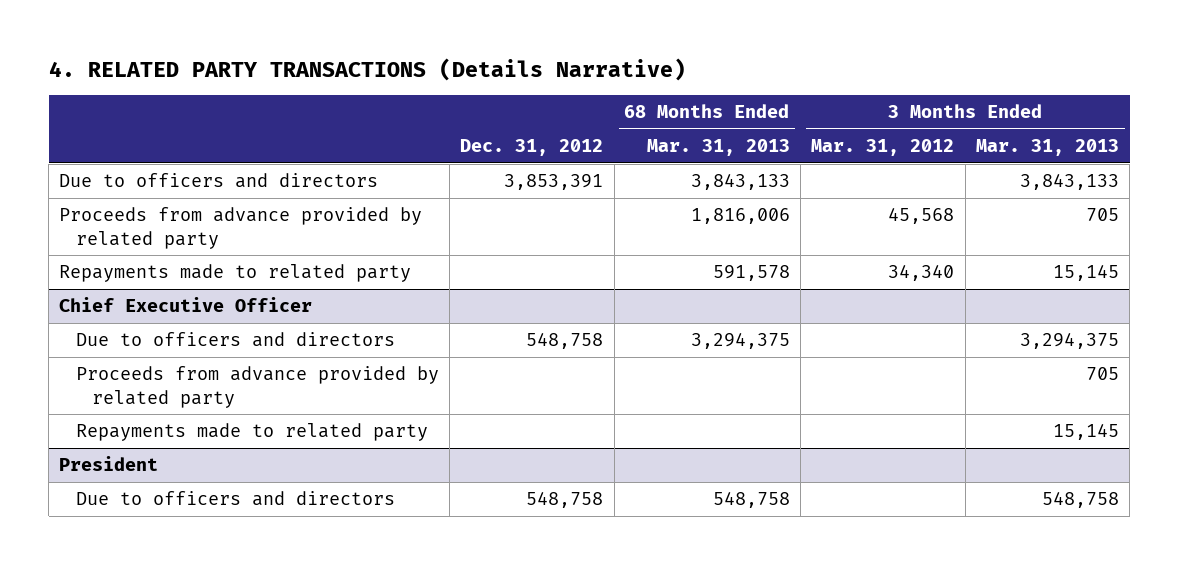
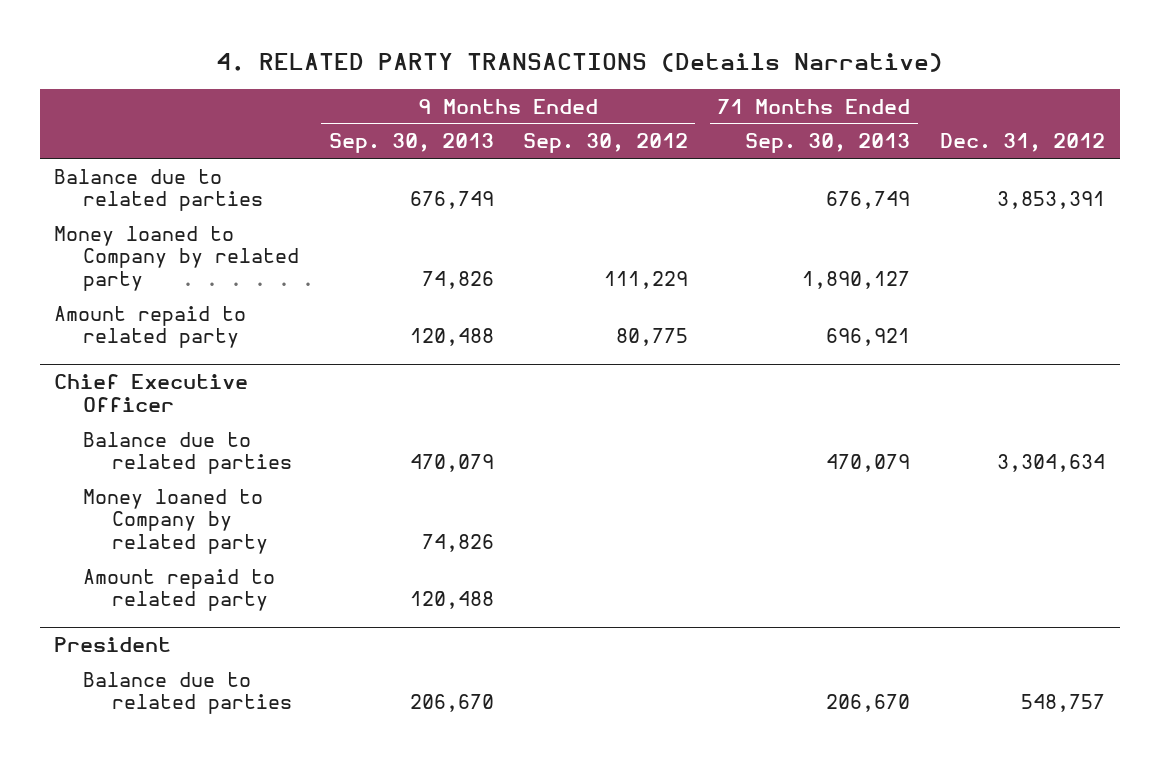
- | Dec. 31, 2012 | 68 Months Ended Mar. 31, 2013 | 3 Months Ended Mar. 31, 2012 | 3 Months Ended Mar. 31, 2013
+ | 9 Months Ended Sep. 30, 2013 | 9 Months Ended Sep. 30, 2012 | 71 Months Ended Sep. 30, 2013 | Dec. 31, 2012
- Due to officers and directors | 3,853,391 | 3,843,133 | | 3,843,133
- Proceeds from advance provided by related party | | 1,816,006 | 45,568 | 705
- Repayments made to related party | | 591,578 | 34,340 | 15,145
+ Balance due to related parties | 676,749 | | 676,749 | 3,853,391
+ Money loaned to Company by related party | 74,826 | 111,229 | 1,890,127 |
+ Amount repaid to related party | 120,488 | 80,775 | 696,921 |
@ Chief Executive Officer
- Due to officers and directors | 548,758 | 3,294,375 | | 3,294,375
- Proceeds from advance provided by related party | | | | 705
- Repayments made to related party | | | | 15,145
+ Balance due to related parties | 470,079 | | 470,079 | 3,304,634
+ Money loaned to Company by related party | 74,826 | | |
+ Amount repaid to related party | 120,488 | | |
@ President
- Due to officers and directors | 548,758 | 548,758 | | 548,758
+ Balance due to related parties | 206,670 | | 206,670 | 548,757

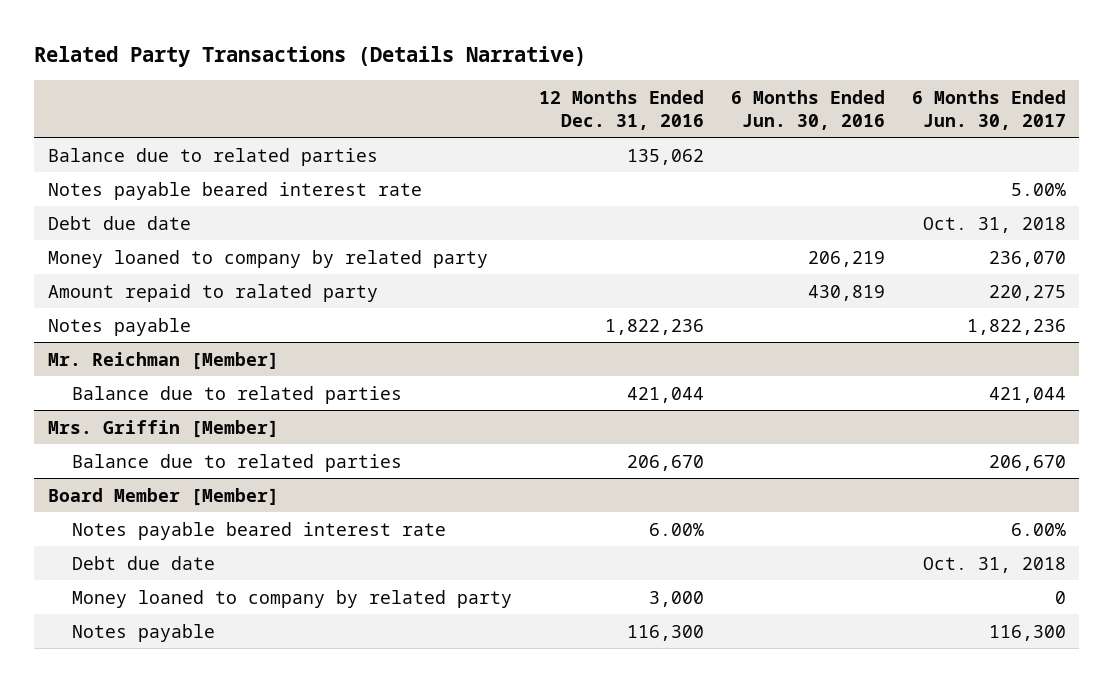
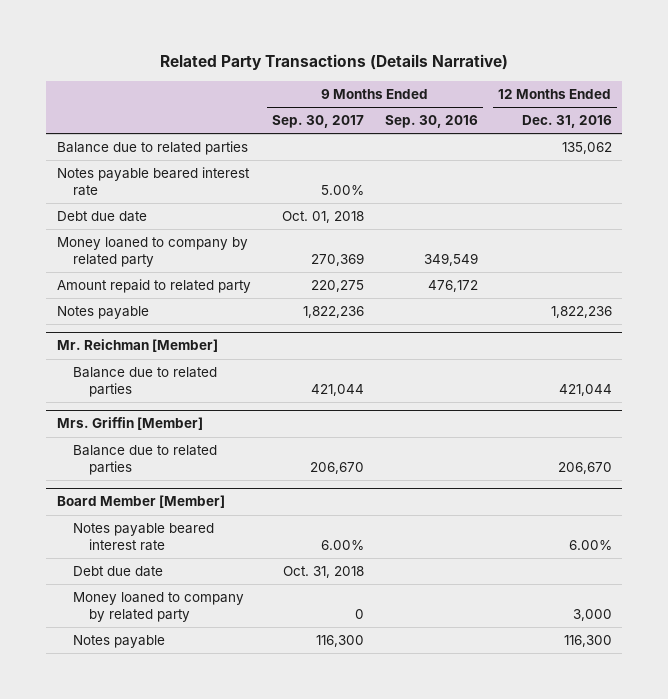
- | 12 Months Ended Dec. 31, 2016 | 6 Months Ended Jun. 30, 2016 | 6 Months Ended Jun. 30, 2017
+ | 9 Months Ended Sep. 30, 2017 | 9 Months Ended Sep. 30, 2016 | 12 Months Ended Dec. 31, 2016
- Amount repaid to ralated party | | 430,819 | 220,275
+ Amount repaid to related party | 220,275 | 476,172 |

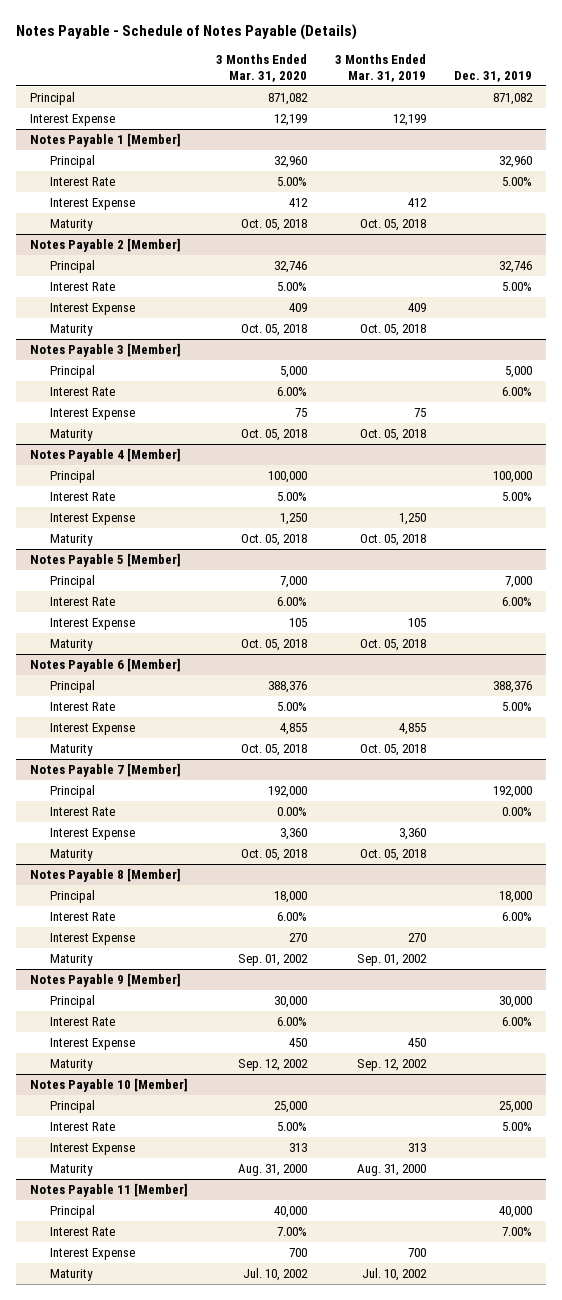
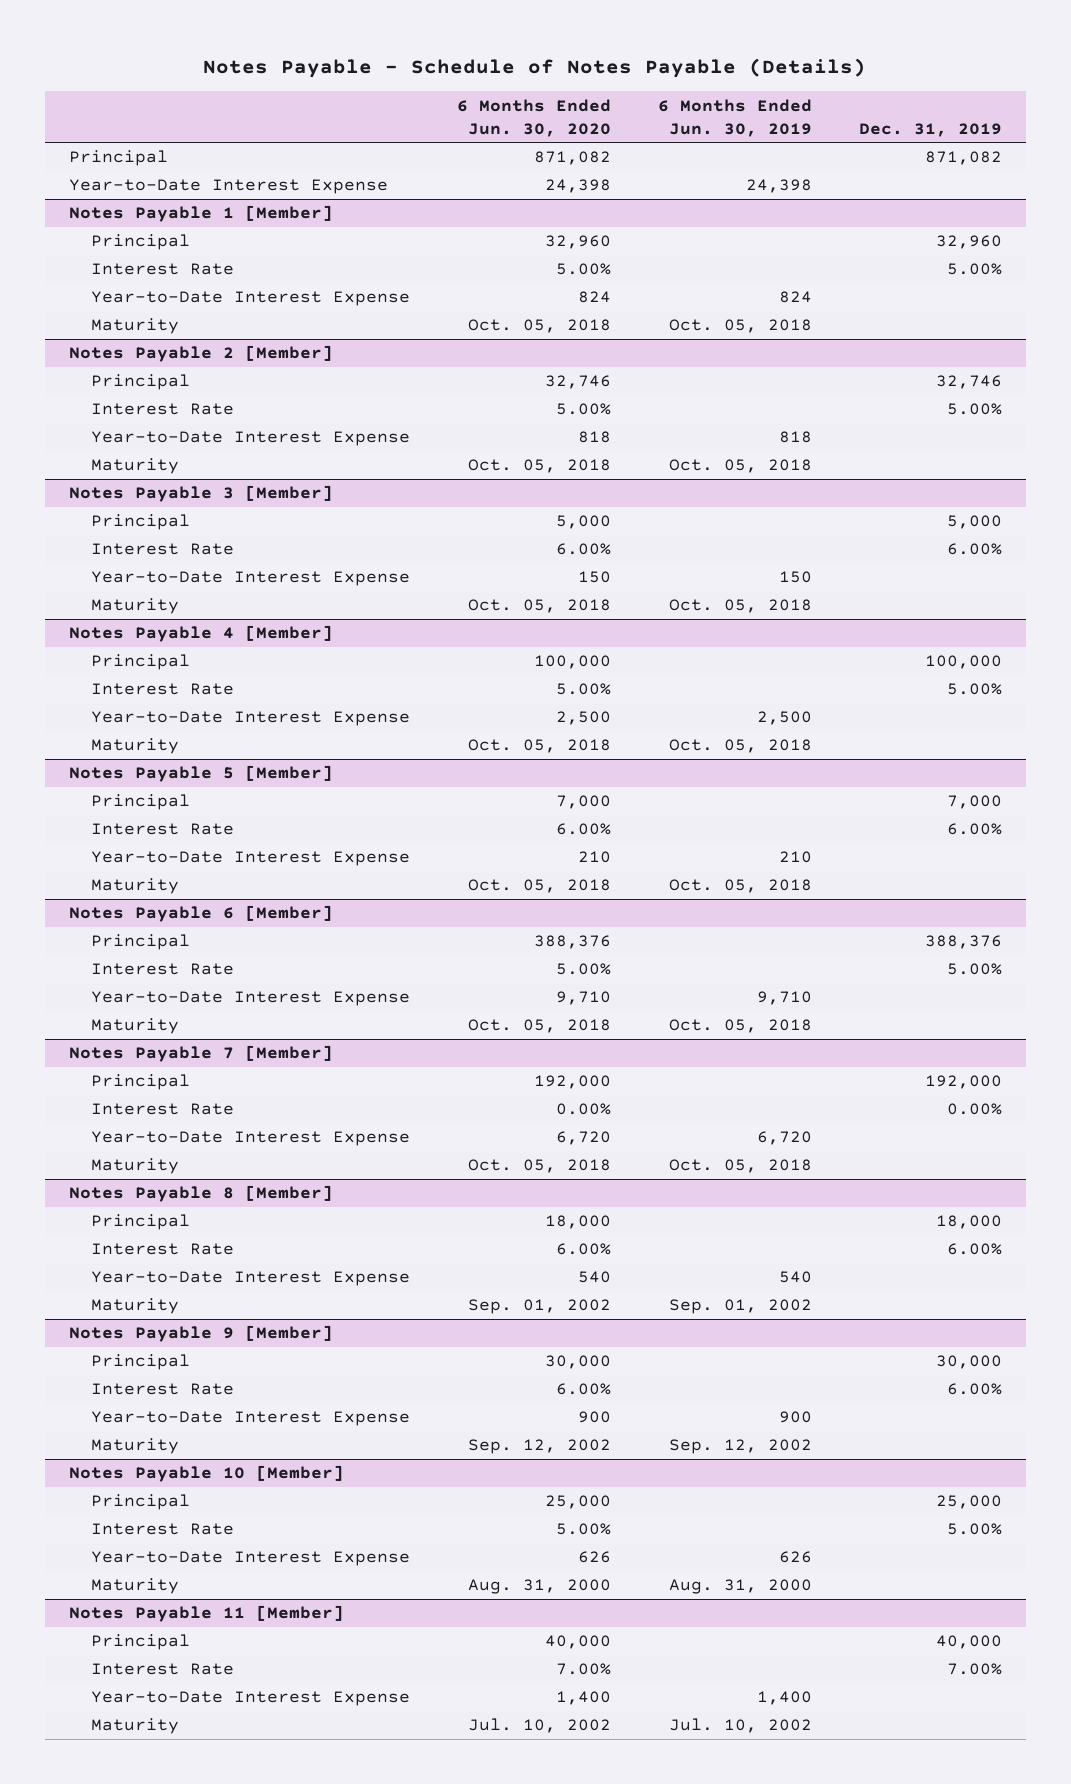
- | 3 Months Ended Mar. 31, 2020 | 3 Months Ended Mar. 31, 2019 | Dec. 31, 2019
+ | 6 Months Ended Jun. 30, 2020 | 6 Months Ended Jun. 30, 2019 | Dec. 31, 2019
- Interest Expense | 12,199 | 12,199 |
+ Year-to-Date Interest Expense | 24,398 | 24,398 |
@ Notes Payable 1 [Member]
- Interest Expense | 412 | 412 |
+ Year-to-Date Interest Expense | 824 | 824 |
@ Notes Payable 2 [Member]
- Interest Expense | 409 | 409 |
+ Year-to-Date Interest Expense | 818 | 818 |
@ Notes Payable 3 [Member]
- Interest Expense | 75 | 75 |
+ Year-to-Date Interest Expense | 150 | 150 |
@ Notes Payable 4 [Member]
- Interest Expense | 1,250 | 1,250 |
+ Year-to-Date Interest Expense | 2,500 | 2,500 |
@ Notes Payable 5 [Member]
- Interest Expense | 105 | 105 |
+ Year-to-Date Interest Expense | 210 | 210 |
@ Notes Payable 6 [Member]
- Interest Expense | 4,855 | 4,855 |
+ Year-to-Date Interest Expense | 9,710 | 9,710 |
@ Notes Payable 7 [Member]
- Interest Expense | 3,360 | 3,360 |
+ Year-to-Date Interest Expense | 6,720 | 6,720 |
@ Notes Payable 8 [Member]
- Interest Expense | 270 | 270 |
+ Year-to-Date Interest Expense | 540 | 540 |
@ Notes Payable 9 [Member]
- Interest Expense | 450 | 450 |
+ Year-to-Date Interest Expense | 900 | 900 |
@ Notes Payable 10 [Member]
- Interest Expense | 313 | 313 |
+ Year-to-Date Interest Expense | 626 | 626 |
@ Notes Payable 11 [Member]
- Interest Expense | 700 | 700 |
+ Year-to-Date Interest Expense | 1,400 | 1,400 |

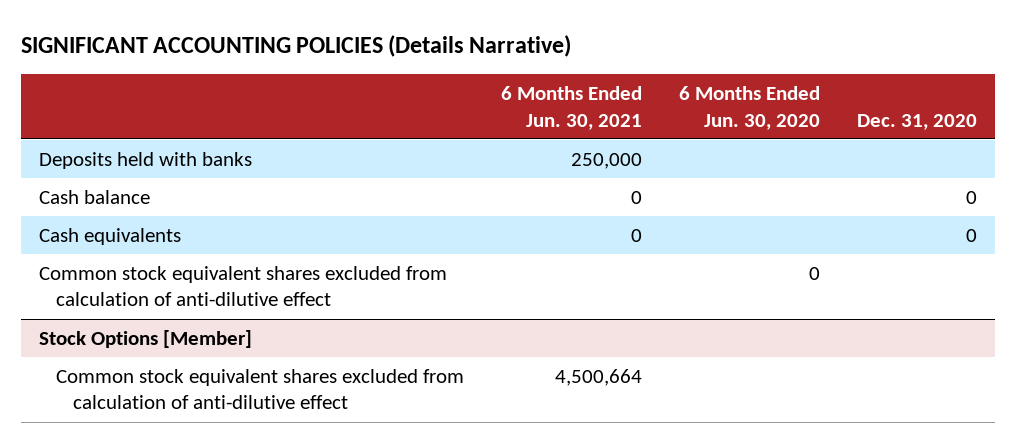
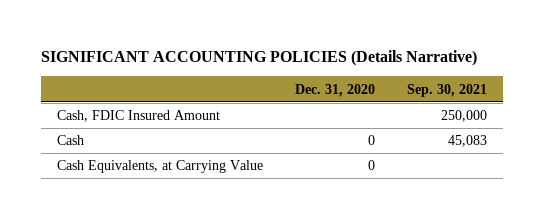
- | 6 Months Ended Jun. 30, 2021 | 6 Months Ended Jun. 30, 2020 | Dec. 31, 2020
+ | Dec. 31, 2020 | Sep. 30, 2021
- Deposits held with banks | 250,000 | |
- Cash balance | 0 | | 0
- Cash equivalents | 0 | | 0
- Common stock equivalent shares excluded from calculation of anti-dilutive effect | | 0 |
- Stock Options [Member]
- Common stock equivalent shares excluded from calculation of anti-dilutive effect | 4,500,664 | |
+ Cash, FDIC Insured Amount | | 250,000
+ Cash | 0 | 45,083
+ Cash Equivalents, at Carrying Value | 0 |

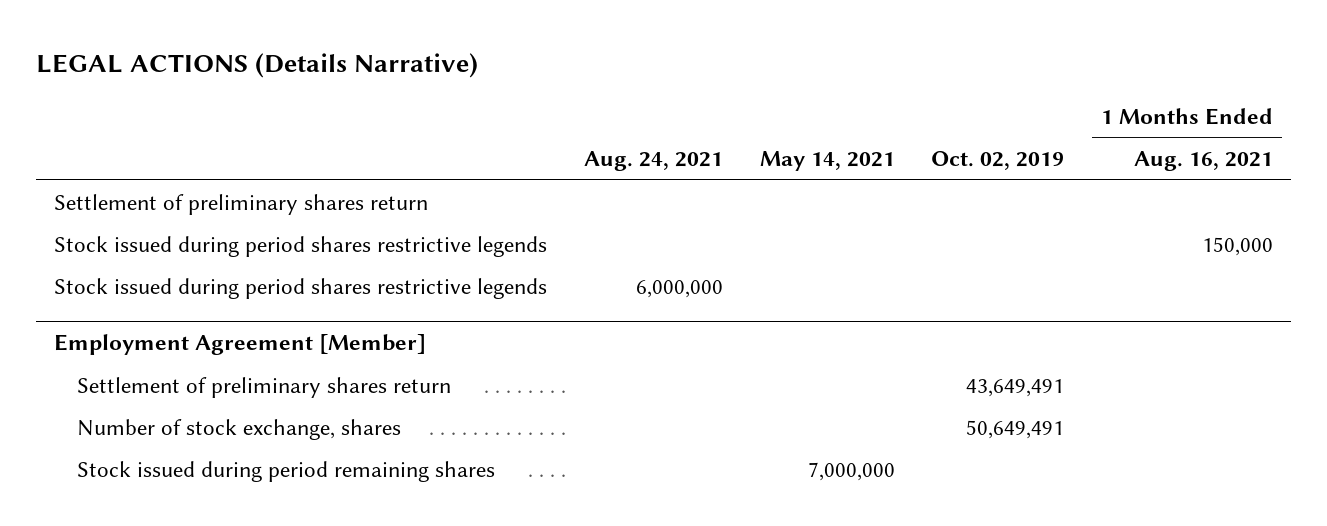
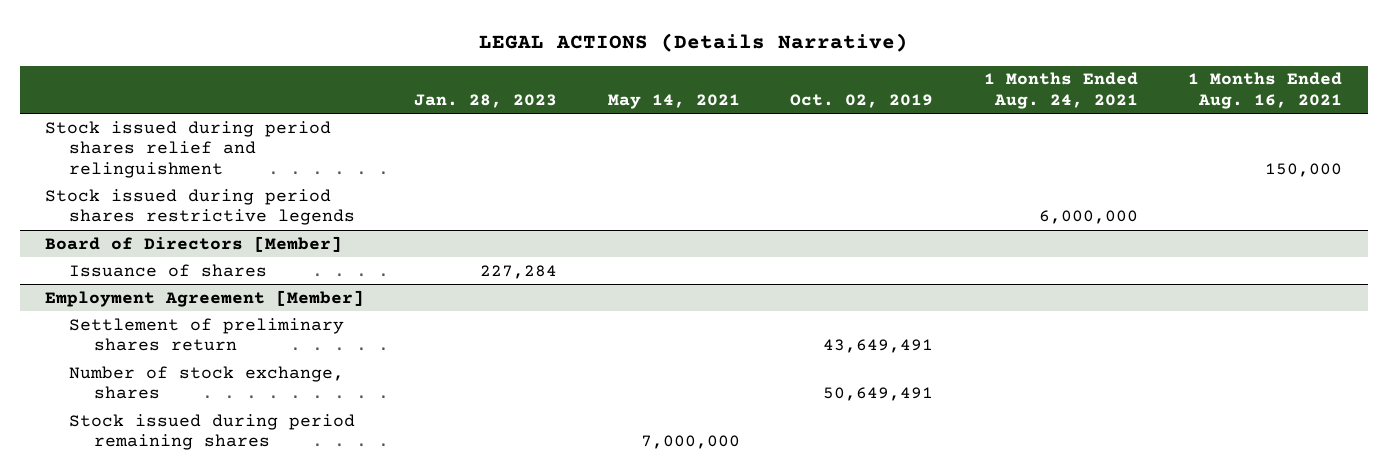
- | Aug. 24, 2021 | May 14, 2021 | Oct. 02, 2019 | 1 Months Ended Aug. 16, 2021
+ | Jan. 28, 2023 | May 14, 2021 | Oct. 02, 2019 | 1 Months Ended Aug. 24, 2021 | 1 Months Ended Aug. 16, 2021
- Settlement of preliminary shares return
- Stock issued during period shares restrictive legends | | | | 150,000
+ Stock issued during period shares relief and relinguishment | | | | | 150,000
+ Board of Directors [Member]
+ Issuance of shares | 227,284 | | | |

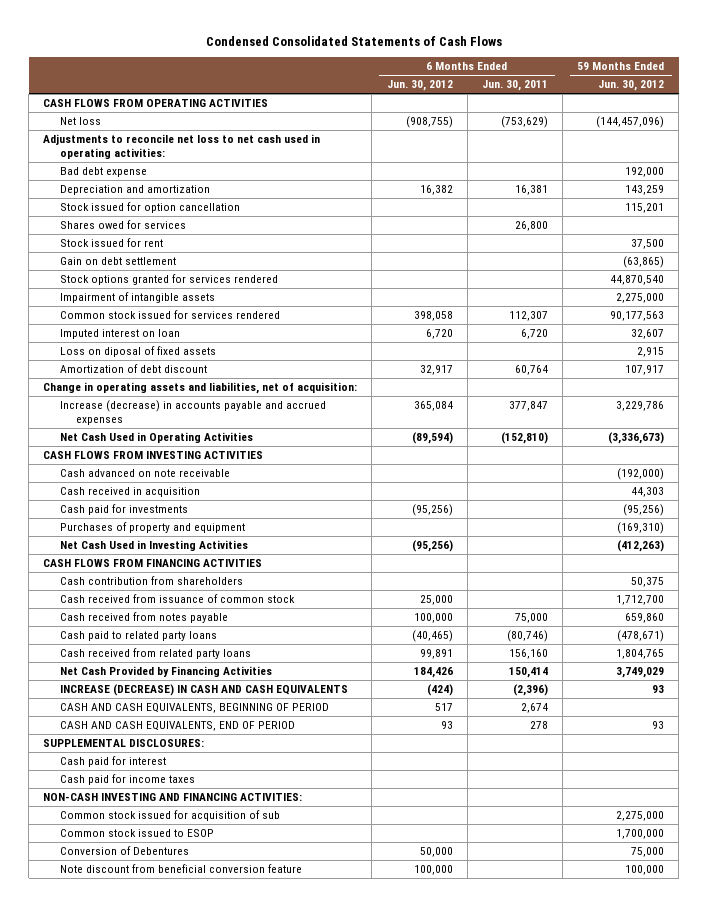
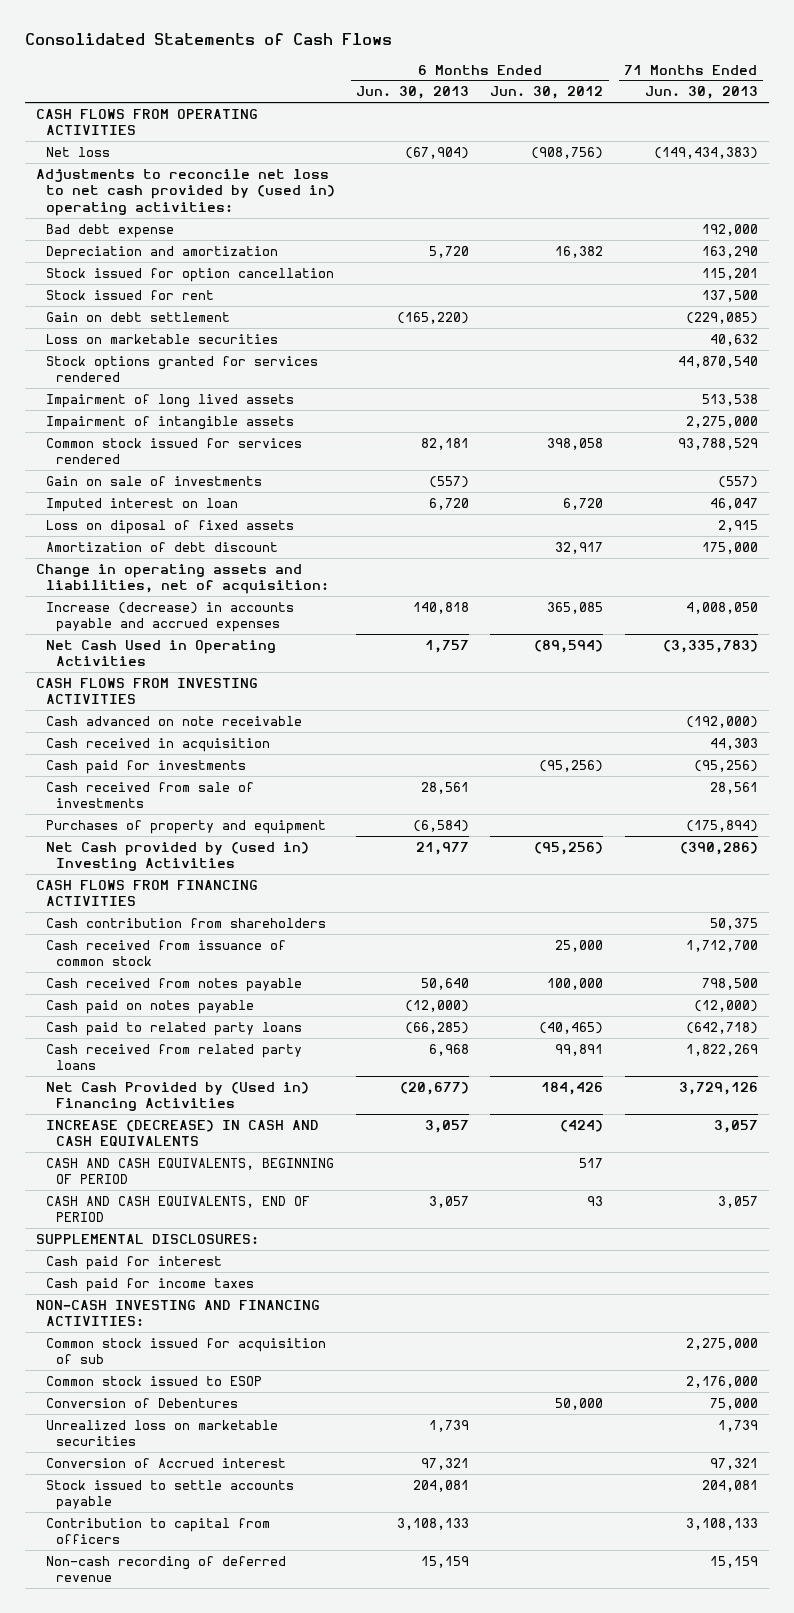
- Condensed Consolidated Statements of Cash Flows
+ Consolidated Statements of Cash Flows
- | 6 Months Ended Jun. 30, 2012 | 6 Months Ended Jun. 30, 2011 | 59 Months Ended Jun. 30, 2012
+ | 6 Months Ended Jun. 30, 2013 | 6 Months Ended Jun. 30, 2012 | 71 Months Ended Jun. 30, 2013
- Net loss | (908,755) | (753,629) | (144,457,096)
- Adjustments to reconcile net loss to net cash used in operating activities:
+ Net loss | (67,904) | (908,756) | (149,434,383)
+ Adjustments to reconcile net loss to net cash provided by (used in) operating activities:
- Shares owed for services | | 26,800 |
+ Loss on marketable securities | | | 40,632
+ Impairment of long lived assets | | | 513,538
+ Gain on sale of investments | (557) | | (557)
- Increase (decrease) in accounts payable and accrued expenses | 365,084 | 377,847 | 3,229,786
+ Increase (decrease) in accounts payable and accrued expenses | 140,818 | 365,085 | 4,008,050
+ Cash received from sale of investments | 28,561 | | 28,561
- Net Cash Used in Investing Activities | (95,256) | | (412,263)
+ Net Cash provided by (used in) Investing Activities | 21,977 | (95,256) | (390,286)
+ Cash paid on notes payable | (12,000) | | (12,000)
- Net Cash Provided by Financing Activities | 184,426 | 150,414 | 3,749,029
+ Net Cash Provided by (Used in) Financing Activities | (20,677) | 184,426 | 3,729,126
- Note discount from beneficial conversion feature | 100,000 | | 100,000
+ Unrealized loss on marketable securities | 1,739 | | 1,739
+ Conversion of Accrued interest | 97,321 | | 97,321
+ Stock issued to settle accounts payable | 204,081 | | 204,081
+ Contribution to capital from officers | 3,108,133 | | 3,108,133
+ Non-cash recording of deferred revenue | 15,159 | | 15,159

